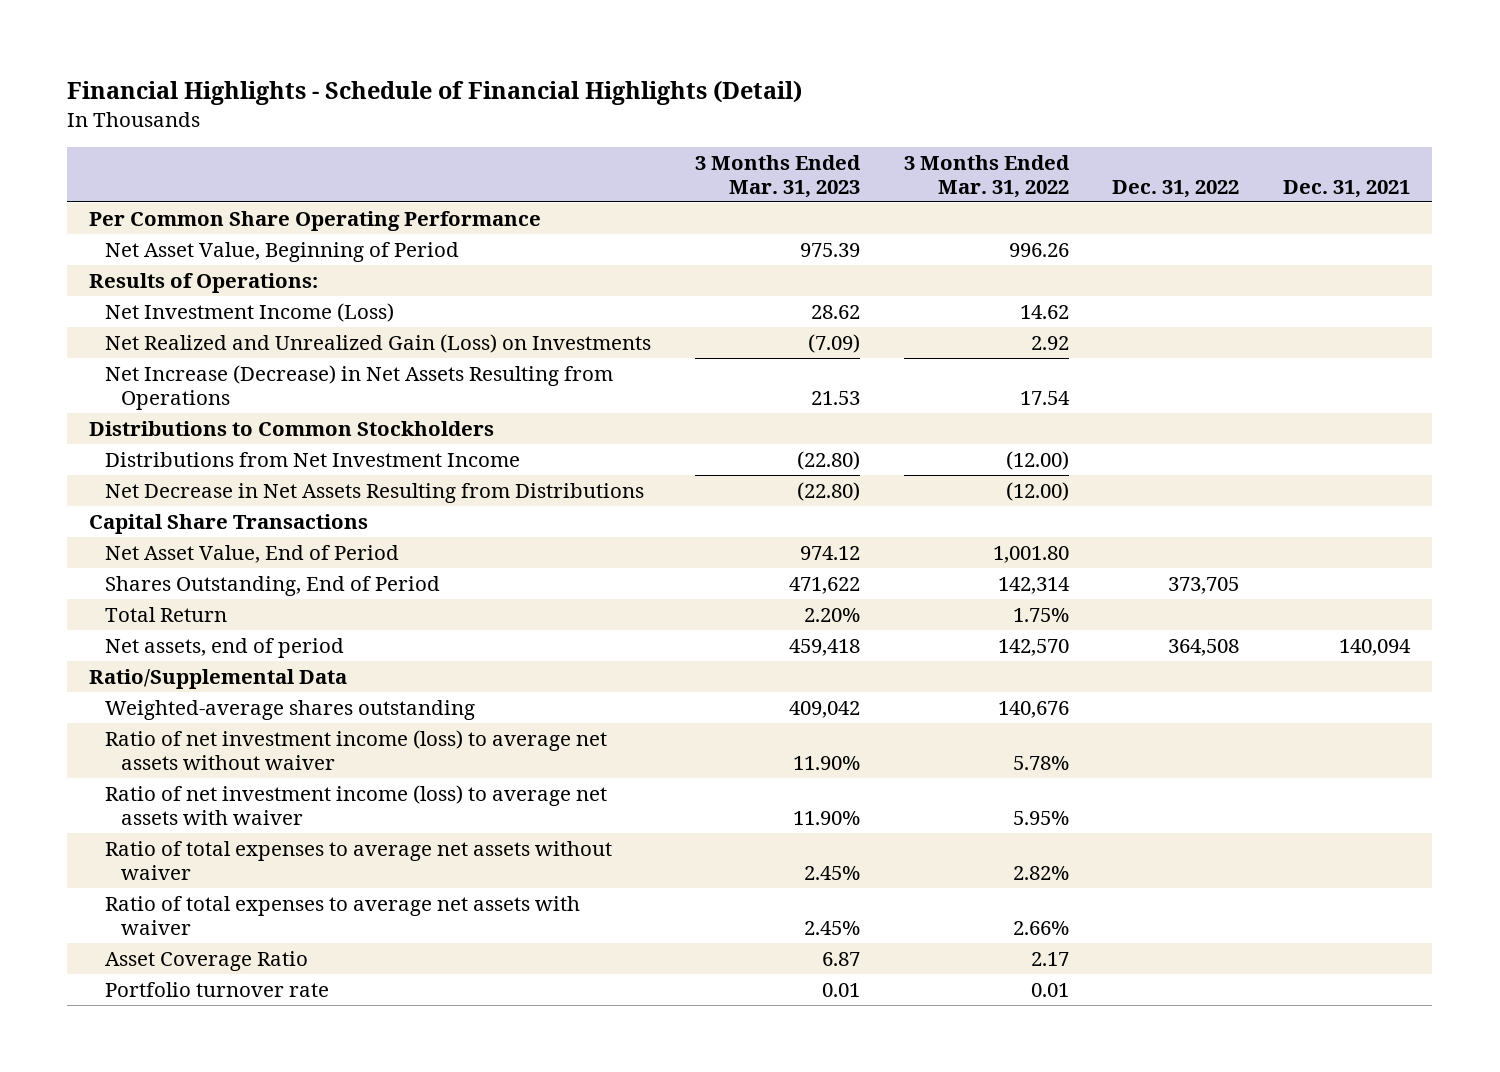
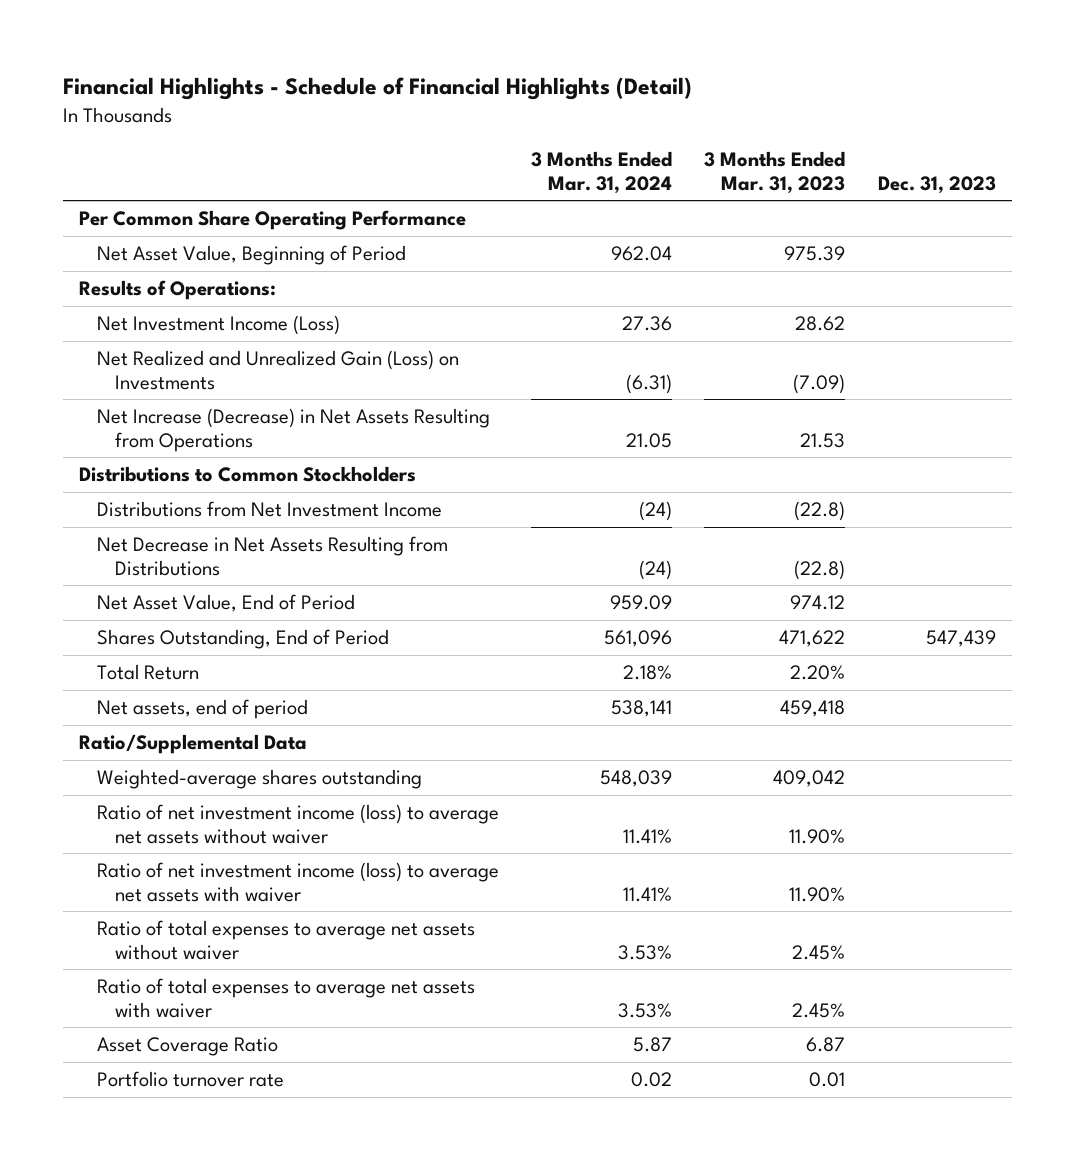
- | 3 Months Ended Mar. 31, 2023 | 3 Months Ended Mar. 31, 2022 | Dec. 31, 2022 | Dec. 31, 2021
+ | 3 Months Ended Mar. 31, 2024 | 3 Months Ended Mar. 31, 2023 | Dec. 31, 2023
- Distributions from Net Investment Income | (22.80) | (12.00) | |
- Net Decrease in Net Assets Resulting from Distributions | (22.80) | (12.00) | |
- Capital Share Transactions
+ Distributions from Net Investment Income | (24) | (22.8) |
+ Net Decrease in Net Assets Resulting from Distributions | (24) | (22.8) |

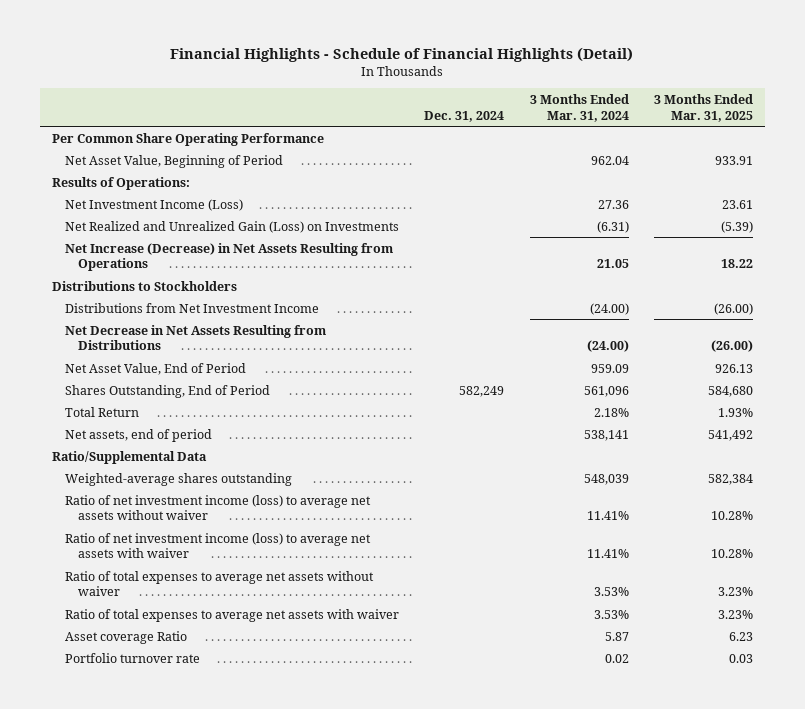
- | 3 Months Ended Mar. 31, 2024 | 3 Months Ended Mar. 31, 2023 | Dec. 31, 2023
+ | Dec. 31, 2024 | 3 Months Ended Mar. 31, 2024 | 3 Months Ended Mar. 31, 2025
- Distributions to Common Stockholders
- Distributions from Net Investment Income | (24) | (22.8) |
- Net Decrease in Net Assets Resulting from Distributions | (24) | (22.8) |
+ Distributions to Stockholders
+ Distributions from Net Investment Income | | (24.00) | (26.00)
+ Net Decrease in Net Assets Resulting from Distributions | | (24.00) | (26.00)
- Asset Coverage Ratio | 5.87 | 6.87 |
+ Asset coverage Ratio | | 5.87 | 6.23

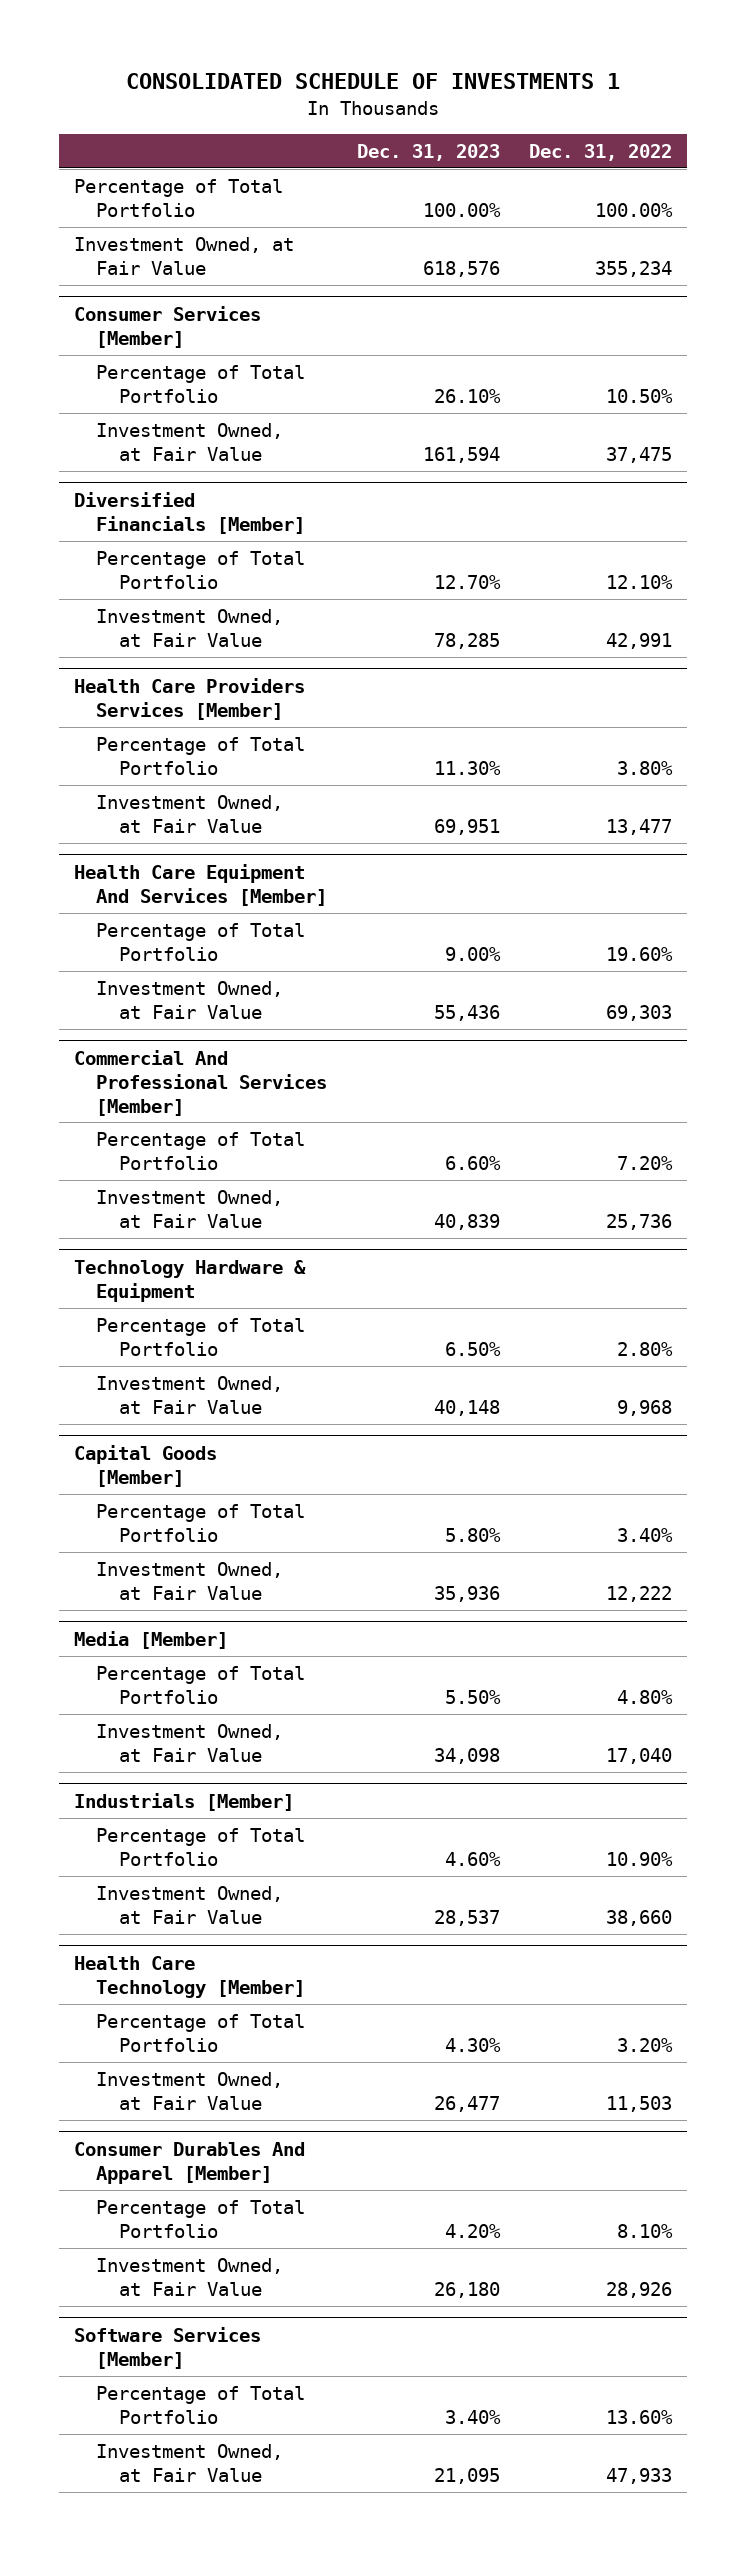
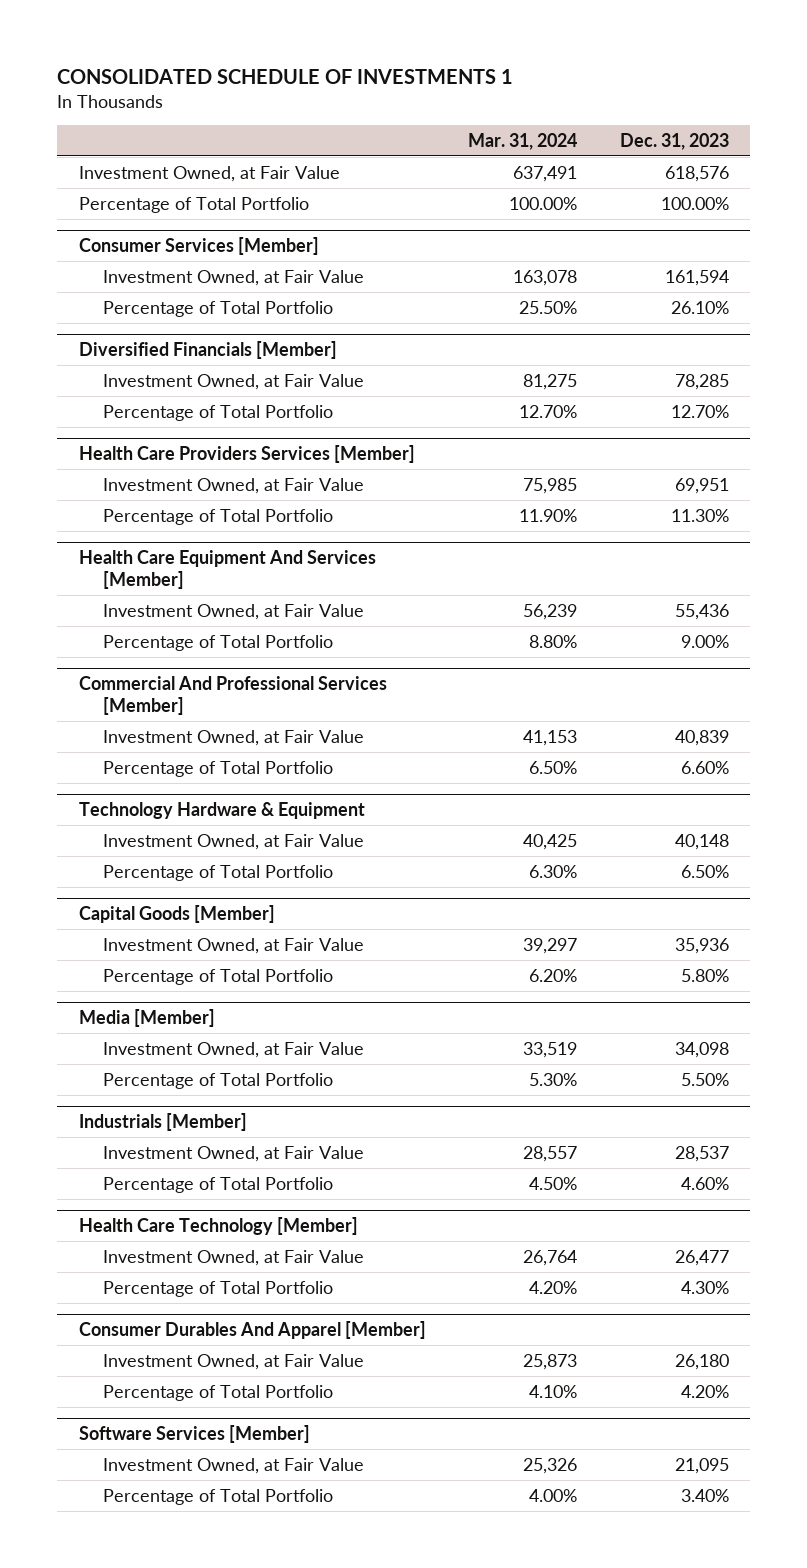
- | Dec. 31, 2023 | Dec. 31, 2022
+ | Mar. 31, 2024 | Dec. 31, 2023
moved down: Percentage of Total Portfolio | 100.00% | 100.00%
@ Consumer Services [Member]
moved down: Percentage of Total Portfolio | 25.50% | 26.10%
@ Diversified Financials [Member]
moved down: Percentage of Total Portfolio | 12.70% | 12.70%
@ Health Care Providers Services [Member]
moved down: Percentage of Total Portfolio | 11.90% | 11.30%
@ Health Care Equipment And Services [Member]
moved down: Percentage of Total Portfolio | 8.80% | 9.00%
@ Commercial And Professional Services [Member]
moved down: Percentage of Total Portfolio | 6.50% | 6.60%
@ Technology Hardware & Equipment
moved down: Percentage of Total Portfolio | 6.30% | 6.50%
@ Capital Goods [Member]
moved down: Percentage of Total Portfolio | 6.20% | 5.80%
@ Media [Member]
moved down: Percentage of Total Portfolio | 5.30% | 5.50%
@ Industrials [Member]
moved down: Percentage of Total Portfolio | 4.50% | 4.60%
@ Health Care Technology [Member]
moved down: Percentage of Total Portfolio | 4.20% | 4.30%
@ Consumer Durables And Apparel [Member]
moved down: Percentage of Total Portfolio | 4.10% | 4.20%
@ Software Services [Member]
moved down: Percentage of Total Portfolio | 4.00% | 3.40%

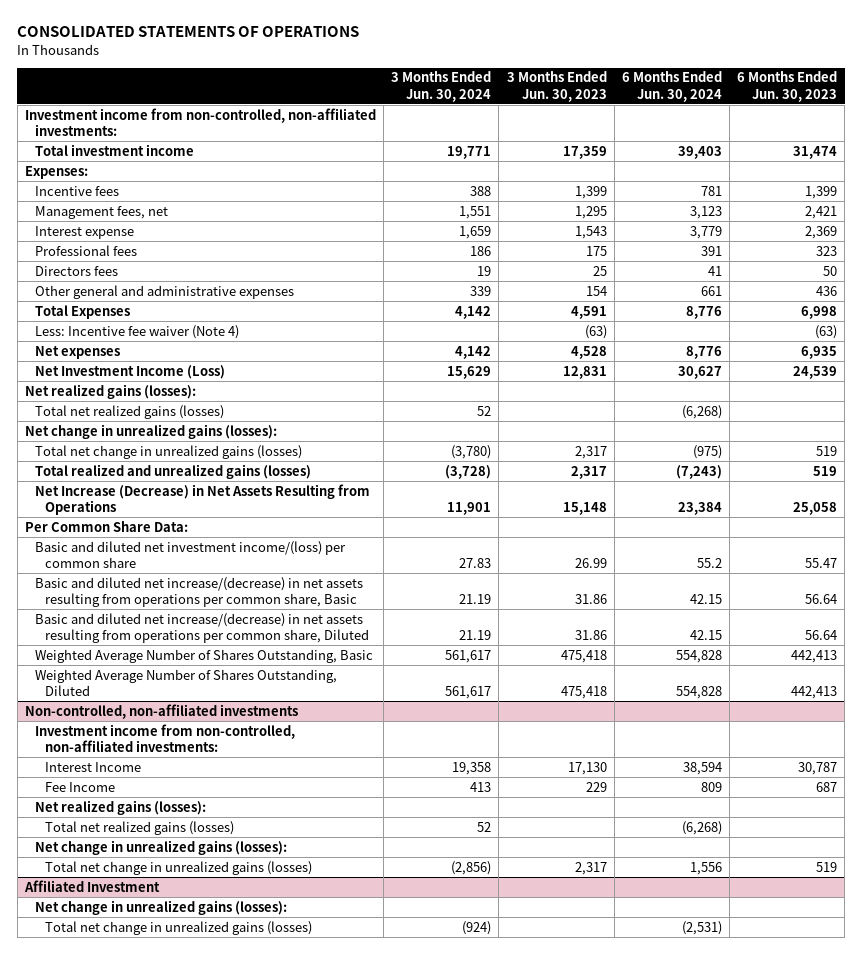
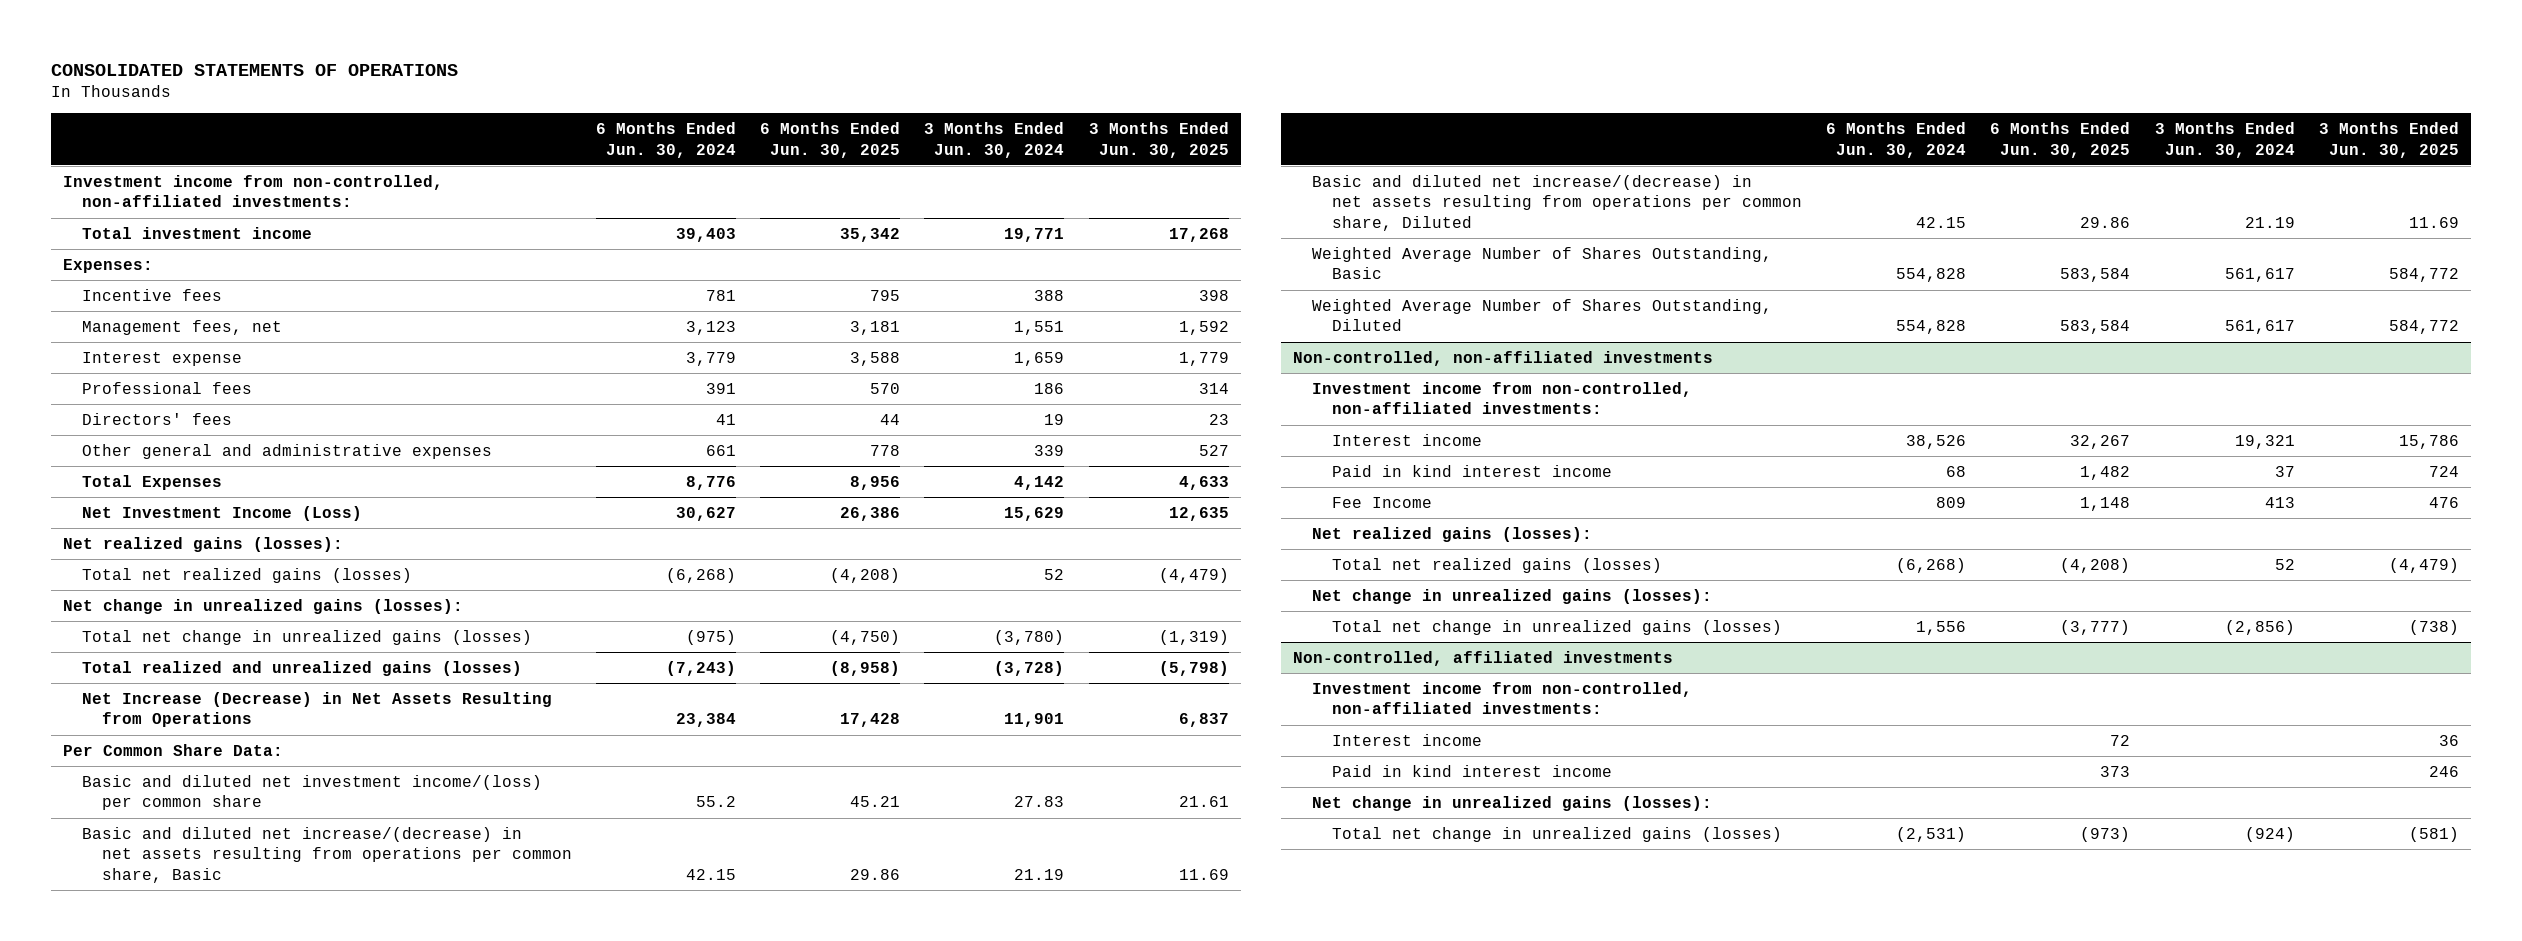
- | 3 Months Ended Jun. 30, 2024 | 3 Months Ended Jun. 30, 2023 | 6 Months Ended Jun. 30, 2024 | 6 Months Ended Jun. 30, 2023
+ | 6 Months Ended Jun. 30, 2024 | 6 Months Ended Jun. 30, 2025 | 3 Months Ended Jun. 30, 2024 | 3 Months Ended Jun. 30, 2025
- Directors fees | 19 | 25 | 41 | 50
+ Directors' fees | 41 | 44 | 19 | 23
- Less: Incentive fee waiver (Note 4) | | (63) | | (63)
- Net expenses | 4,142 | 4,528 | 8,776 | 6,935
@ Non-controlled, non-affiliated investments
- Interest Income | 19,358 | 17,130 | 38,594 | 30,787
+ Interest income | 38,526 | 32,267 | 19,321 | 15,786
+ Paid in kind interest income | 68 | 1,482 | 37 | 724
- Affiliated Investment
+ Non-controlled, affiliated investments
+ Investment income from non-controlled, non-affiliated investments:
+ Interest income | | 72 | | 36
+ Paid in kind interest income | | 373 | | 246

